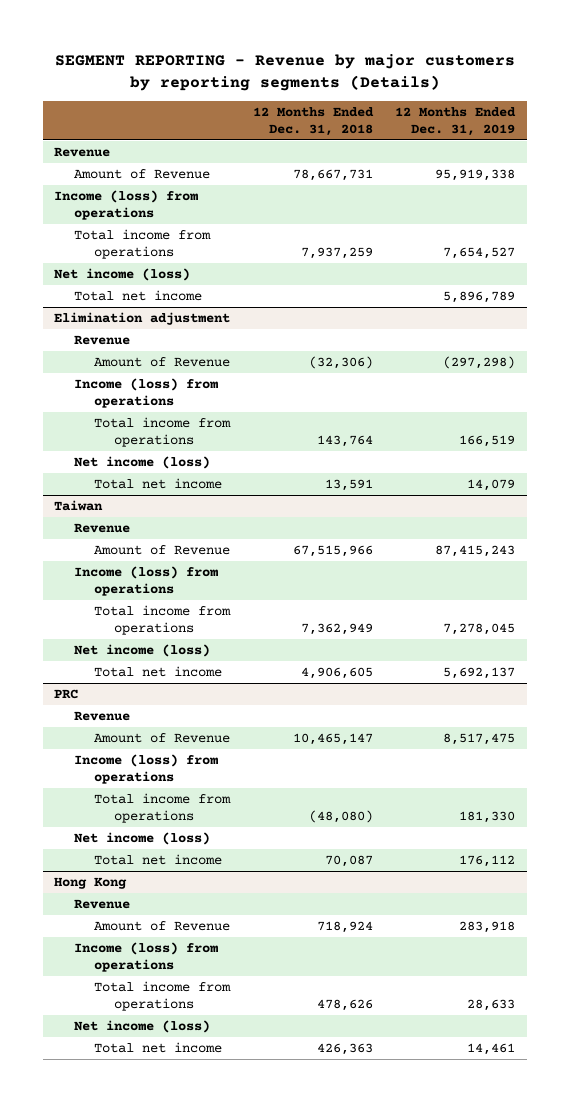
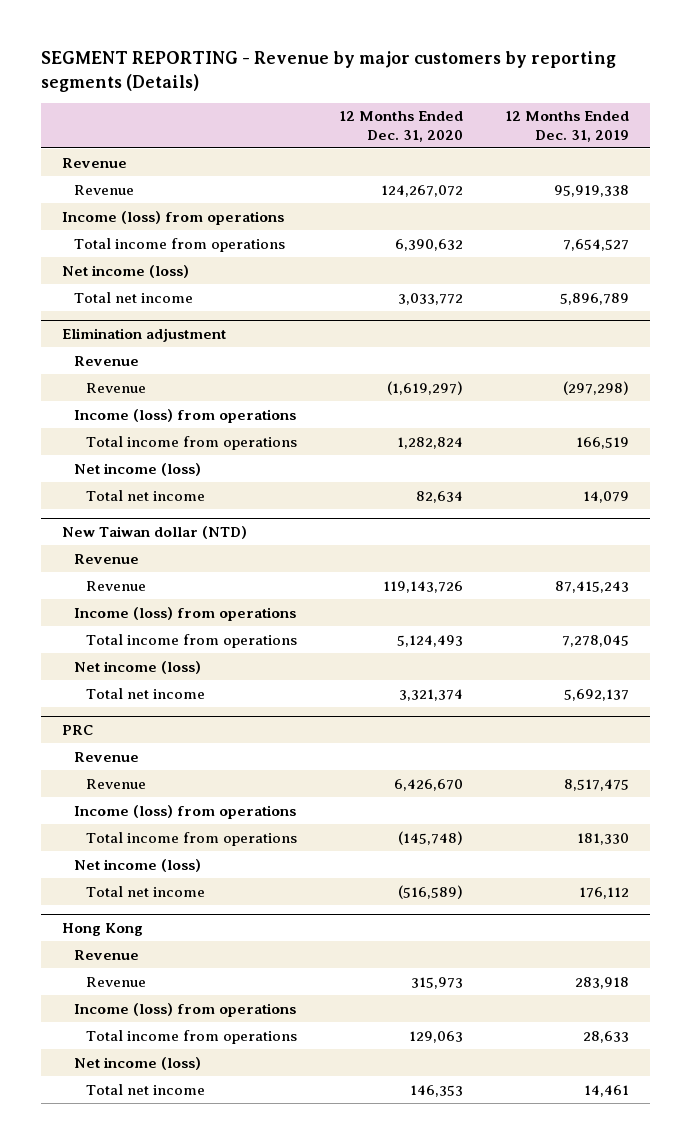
- | 12 Months Ended Dec. 31, 2018 | 12 Months Ended Dec. 31, 2019
+ | 12 Months Ended Dec. 31, 2020 | 12 Months Ended Dec. 31, 2019
- Amount of Revenue | 78,667,731 | 95,919,338
+ Revenue | 124,267,072 | 95,919,338
@ Elimination adjustment
- Amount of Revenue | (32,306) | (297,298)
+ Revenue | (1,619,297) | (297,298)
- Taiwan
+ New Taiwan dollar (NTD)
- Amount of Revenue | 67,515,966 | 87,415,243
+ Revenue | 119,143,726 | 87,415,243
@ PRC
- Amount of Revenue | 10,465,147 | 8,517,475
+ Revenue | 6,426,670 | 8,517,475
@ Hong Kong
- Amount of Revenue | 718,924 | 283,918
+ Revenue | 315,973 | 283,918

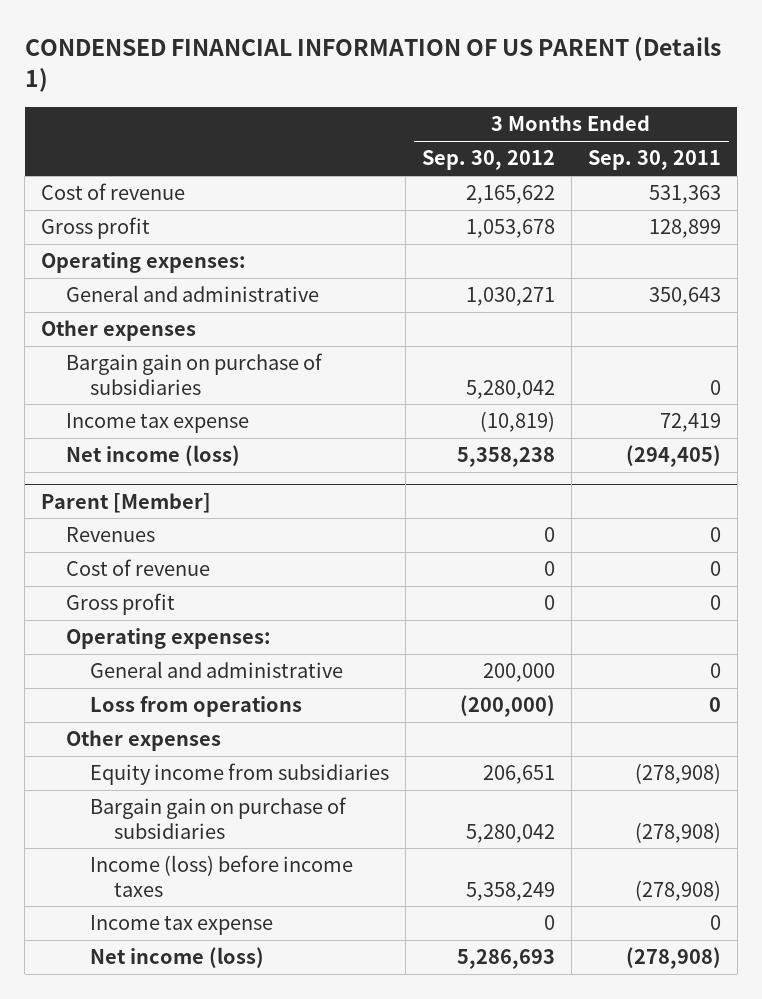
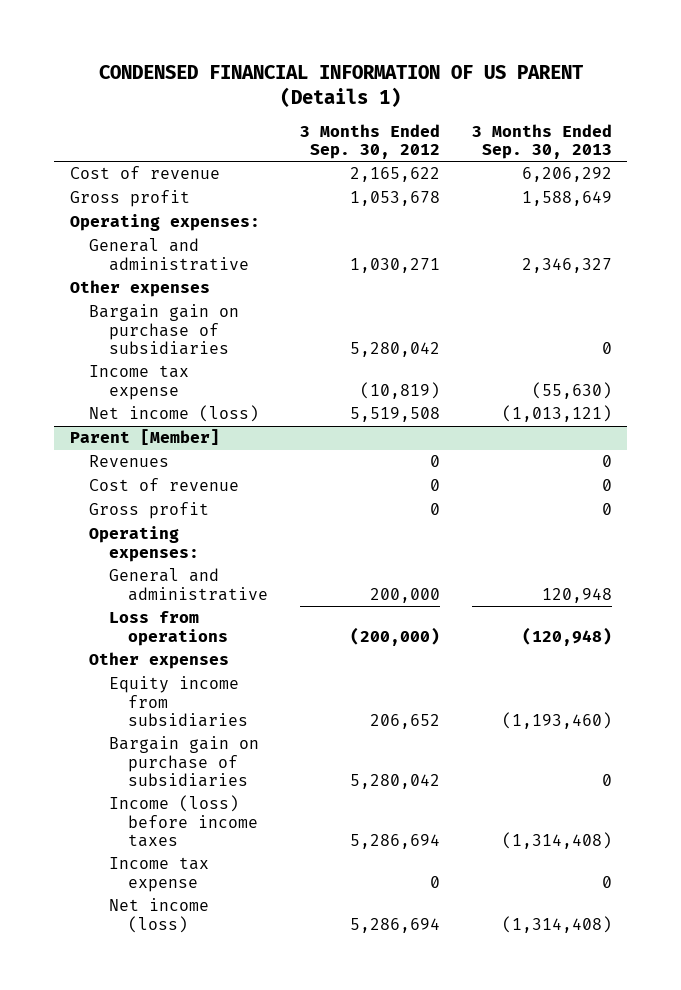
- | 3 Months Ended Sep. 30, 2012 | 3 Months Ended Sep. 30, 2011
+ | 3 Months Ended Sep. 30, 2012 | 3 Months Ended Sep. 30, 2013
- Net income (loss) | 5,358,238 | (294,405)
+ Net income (loss) | 5,519,508 | (1,013,121)
@ Parent [Member]
- Equity income from subsidiaries | 206,651 | (278,908)
+ Equity income from subsidiaries | 206,652 | (1,193,460)
- Income (loss) before income taxes | 5,358,249 | (278,908)
+ Income (loss) before income taxes | 5,286,694 | (1,314,408)
- Net income (loss) | 5,286,693 | (278,908)
+ Net income (loss) | 5,286,694 | (1,314,408)

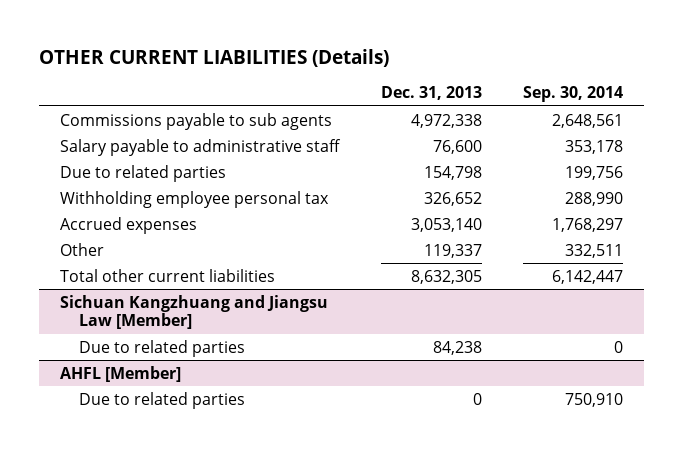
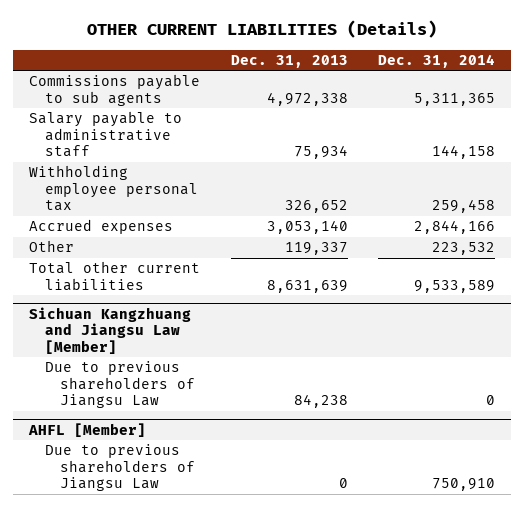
- | Dec. 31, 2013 | Sep. 30, 2014
+ | Dec. 31, 2013 | Dec. 31, 2014
- Salary payable to administrative staff | 76,600 | 353,178
- Due to related parties | 154,798 | 199,756
+ Salary payable to administrative staff | 75,934 | 144,158
- Total other current liabilities | 8,632,305 | 6,142,447
+ Total other current liabilities | 8,631,639 | 9,533,589
@ Sichuan Kangzhuang and Jiangsu Law [Member]
- Due to related parties | 84,238 | 0
+ Due to previous shareholders of Jiangsu Law | 84,238 | 0
@ AHFL [Member]
- Due to related parties | 0 | 750,910
+ Due to previous shareholders of Jiangsu Law | 0 | 750,910

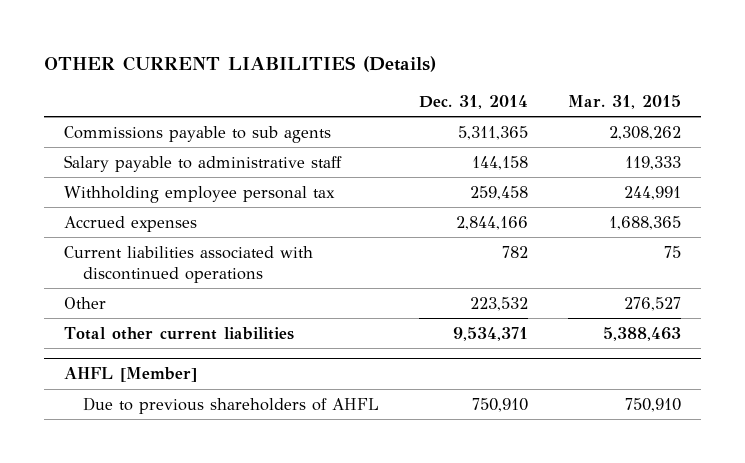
- | Dec. 31, 2013 | Dec. 31, 2014
+ | Dec. 31, 2014 | Mar. 31, 2015
+ Current liabilities associated with discontinued operations | 782 | 75
- Total other current liabilities | 8,631,639 | 9,533,589
- Sichuan Kangzhuang and Jiangsu Law [Member]
- Due to previous shareholders of Jiangsu Law | 84,238 | 0
+ Total other current liabilities | 9,534,371 | 5,388,463
@ AHFL [Member]
- Due to previous shareholders of Jiangsu Law | 0 | 750,910
+ Due to previous shareholders of AHFL | 750,910 | 750,910

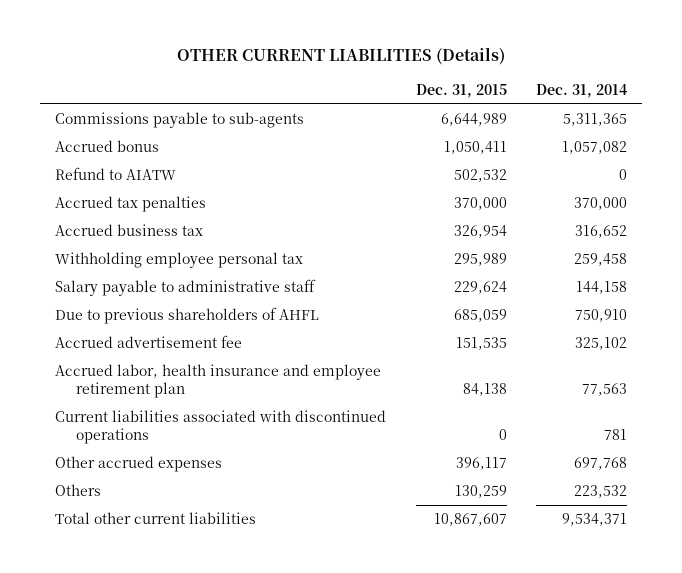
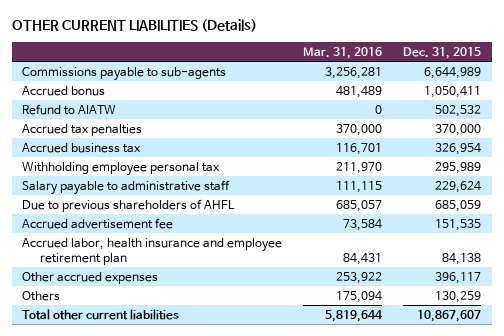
- | Dec. 31, 2015 | Dec. 31, 2014
+ | Mar. 31, 2016 | Dec. 31, 2015
- Current liabilities associated with discontinued operations | 0 | 781

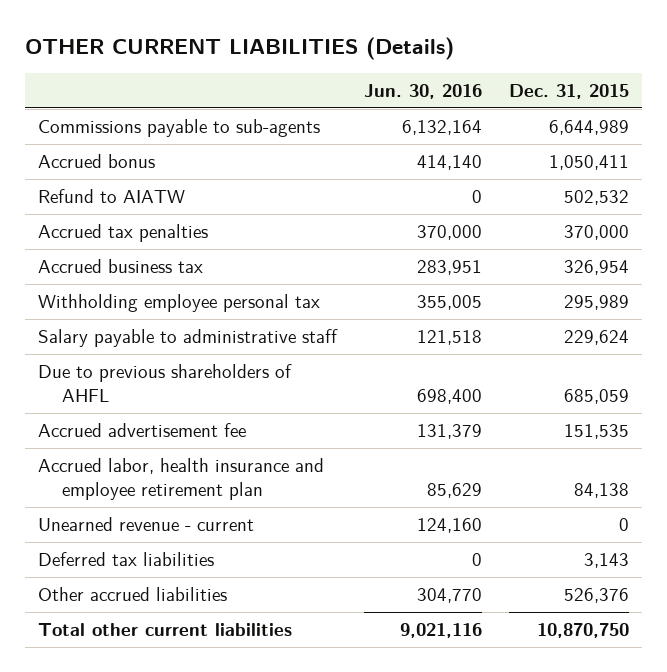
- | Mar. 31, 2016 | Dec. 31, 2015
+ | Jun. 30, 2016 | Dec. 31, 2015
- Other accrued expenses | 253,922 | 396,117
- Others | 175,094 | 130,259
- Total other current liabilities | 5,819,644 | 10,867,607
+ Unearned revenue - current | 124,160 | 0
+ Deferred tax liabilities | 0 | 3,143
+ Other accrued liabilities | 304,770 | 526,376
+ Total other current liabilities | 9,021,116 | 10,870,750

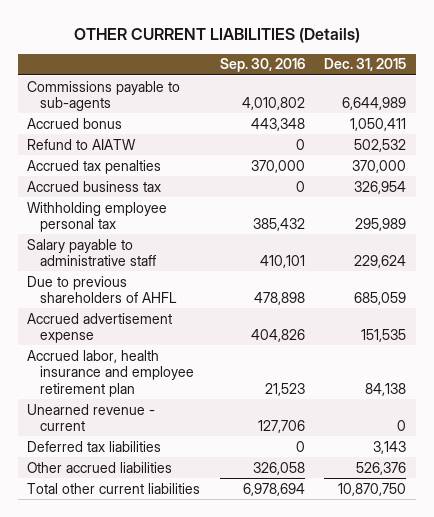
- | Jun. 30, 2016 | Dec. 31, 2015
+ | Sep. 30, 2016 | Dec. 31, 2015
- Accrued advertisement fee | 131,379 | 151,535
+ Accrued advertisement expense | 404,826 | 151,535

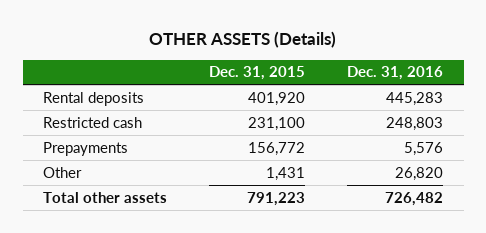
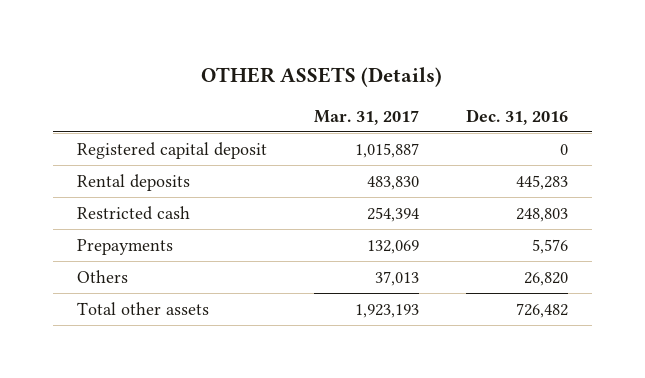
- | Dec. 31, 2015 | Dec. 31, 2016
+ | Mar. 31, 2017 | Dec. 31, 2016
+ Registered capital deposit | 1,015,887 | 0
- Other | 1,431 | 26,820
+ Others | 37,013 | 26,820

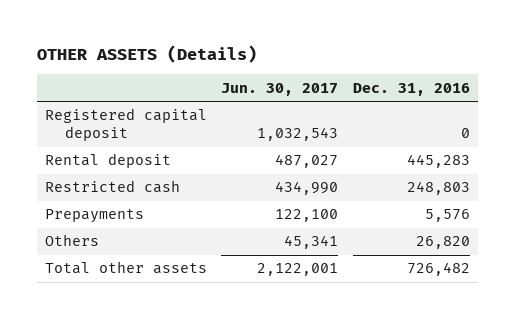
- | Mar. 31, 2017 | Dec. 31, 2016
+ | Jun. 30, 2017 | Dec. 31, 2016
- Rental deposits | 483,830 | 445,283
+ Rental deposit | 487,027 | 445,283

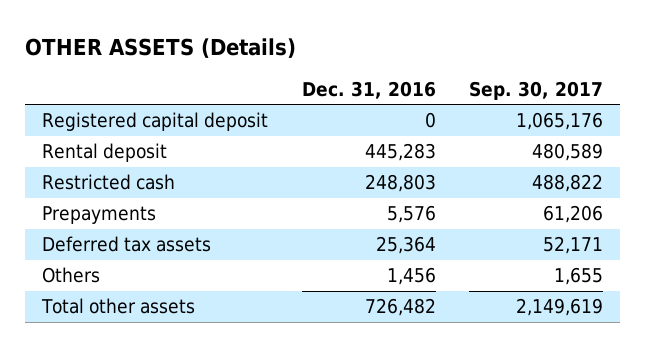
- | Jun. 30, 2017 | Dec. 31, 2016
+ | Dec. 31, 2016 | Sep. 30, 2017
- Others | 45,341 | 26,820
+ Deferred tax assets | 25,364 | 52,171
+ Others | 1,456 | 1,655

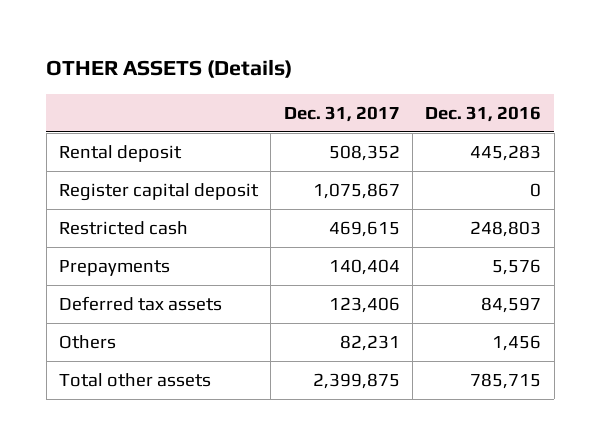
- | Dec. 31, 2016 | Sep. 30, 2017
+ | Dec. 31, 2017 | Dec. 31, 2016
- Registered capital deposit | 0 | 1,065,176
+ Register capital deposit | 1,075,867 | 0
- Deferred tax assets | 25,364 | 52,171
+ Deferred tax assets | 123,406 | 84,597
- Total other assets | 726,482 | 2,149,619
+ Total other assets | 2,399,875 | 785,715

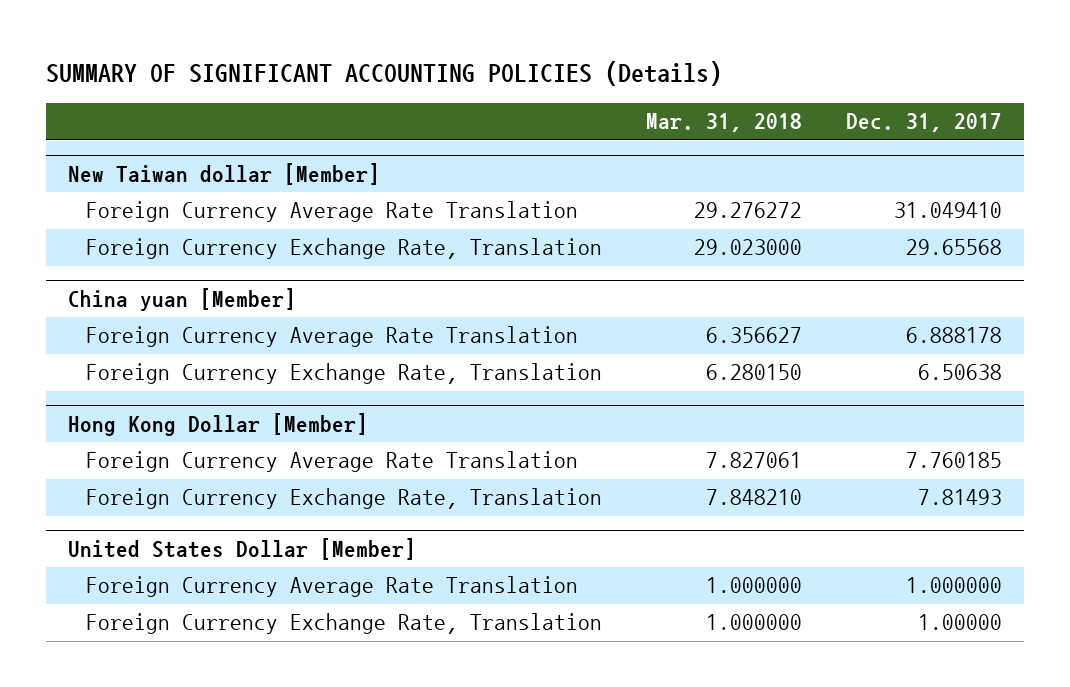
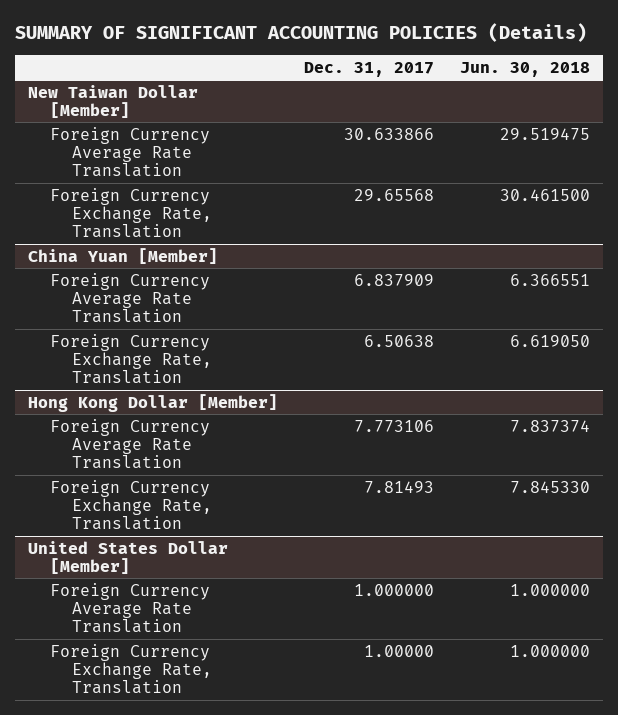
- | Mar. 31, 2018 | Dec. 31, 2017
+ | Dec. 31, 2017 | Jun. 30, 2018
- New Taiwan dollar [Member]
- Foreign Currency Average Rate Translation | 29.276272 | 31.049410
+ New Taiwan Dollar [Member]
+ Foreign Currency Average Rate Translation | 30.633866 | 29.519475
- China yuan [Member]
- Foreign Currency Average Rate Translation | 6.356627 | 6.888178
+ China Yuan [Member]
+ Foreign Currency Average Rate Translation | 6.837909 | 6.366551
@ Hong Kong Dollar [Member]
- Foreign Currency Average Rate Translation | 7.827061 | 7.760185
+ Foreign Currency Average Rate Translation | 7.773106 | 7.837374

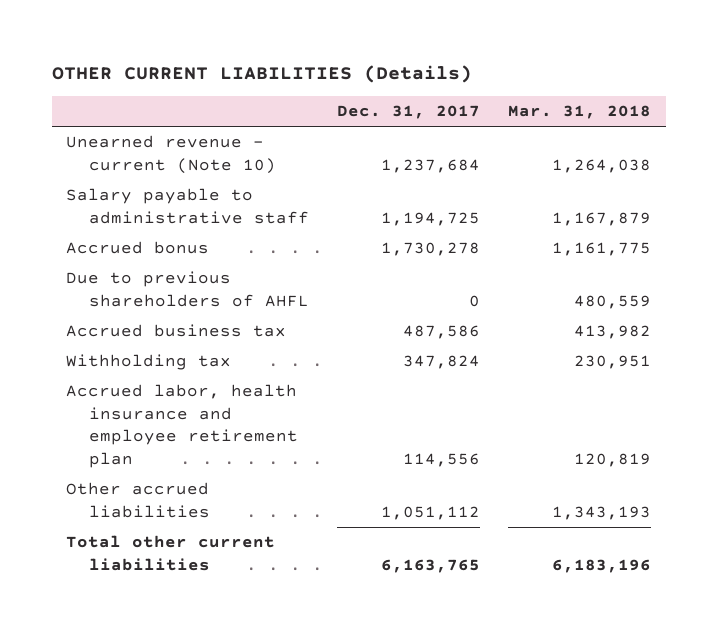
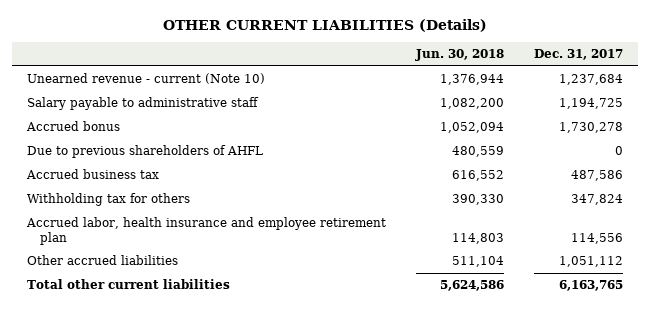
- | Dec. 31, 2017 | Mar. 31, 2018
+ | Jun. 30, 2018 | Dec. 31, 2017
- Withholding tax | 347,824 | 230,951
+ Withholding tax for others | 390,330 | 347,824

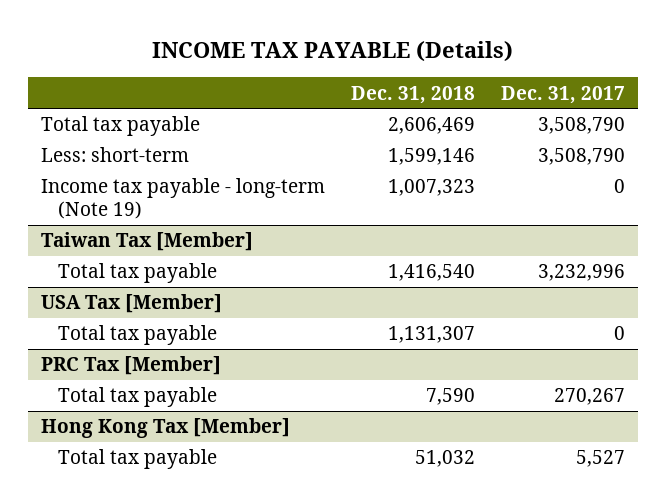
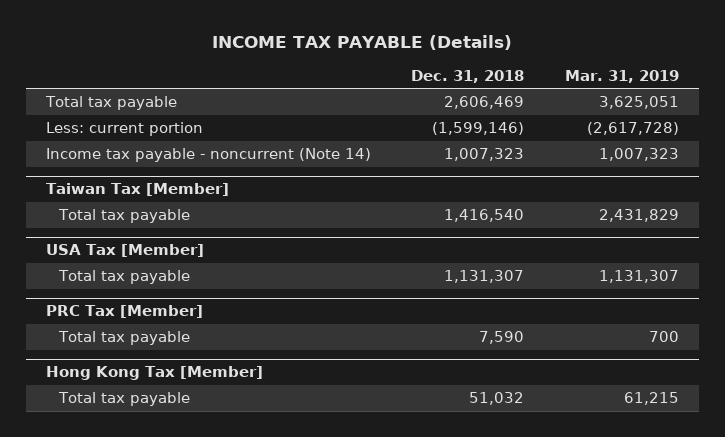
- | Dec. 31, 2018 | Dec. 31, 2017
+ | Dec. 31, 2018 | Mar. 31, 2019
- Less: short-term | 1,599,146 | 3,508,790
- Income tax payable - long-term (Note 19) | 1,007,323 | 0
+ Less: current portion | (1,599,146) | (2,617,728)
+ Income tax payable - noncurrent (Note 14) | 1,007,323 | 1,007,323

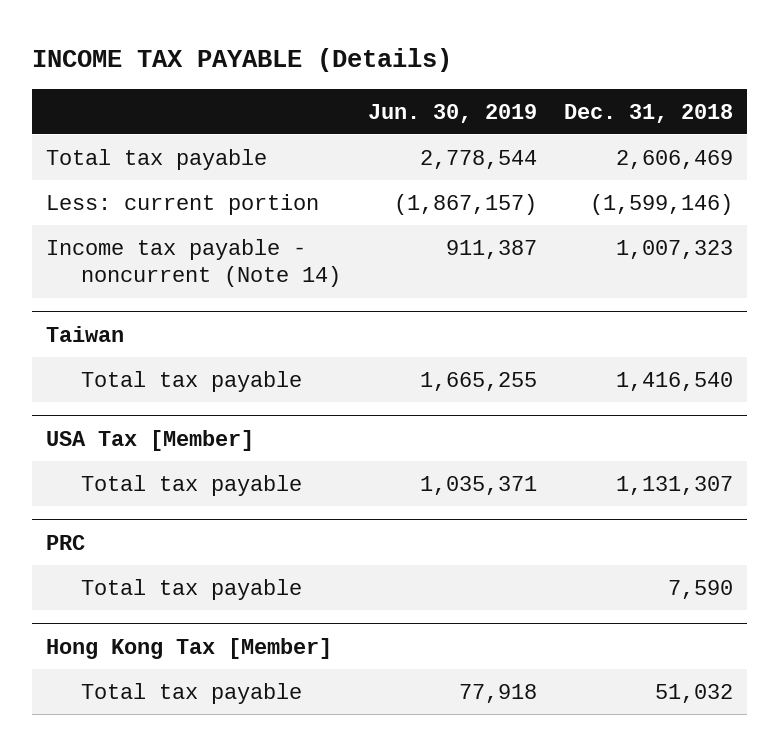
- | Dec. 31, 2018 | Mar. 31, 2019
+ | Jun. 30, 2019 | Dec. 31, 2018
- Taiwan Tax [Member]
+ Taiwan
- PRC Tax [Member]
+ PRC

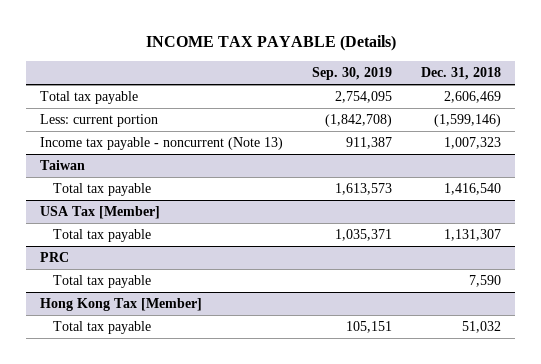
- | Jun. 30, 2019 | Dec. 31, 2018
+ | Sep. 30, 2019 | Dec. 31, 2018
- Income tax payable - noncurrent (Note 14) | 911,387 | 1,007,323
+ Income tax payable - noncurrent (Note 13) | 911,387 | 1,007,323

